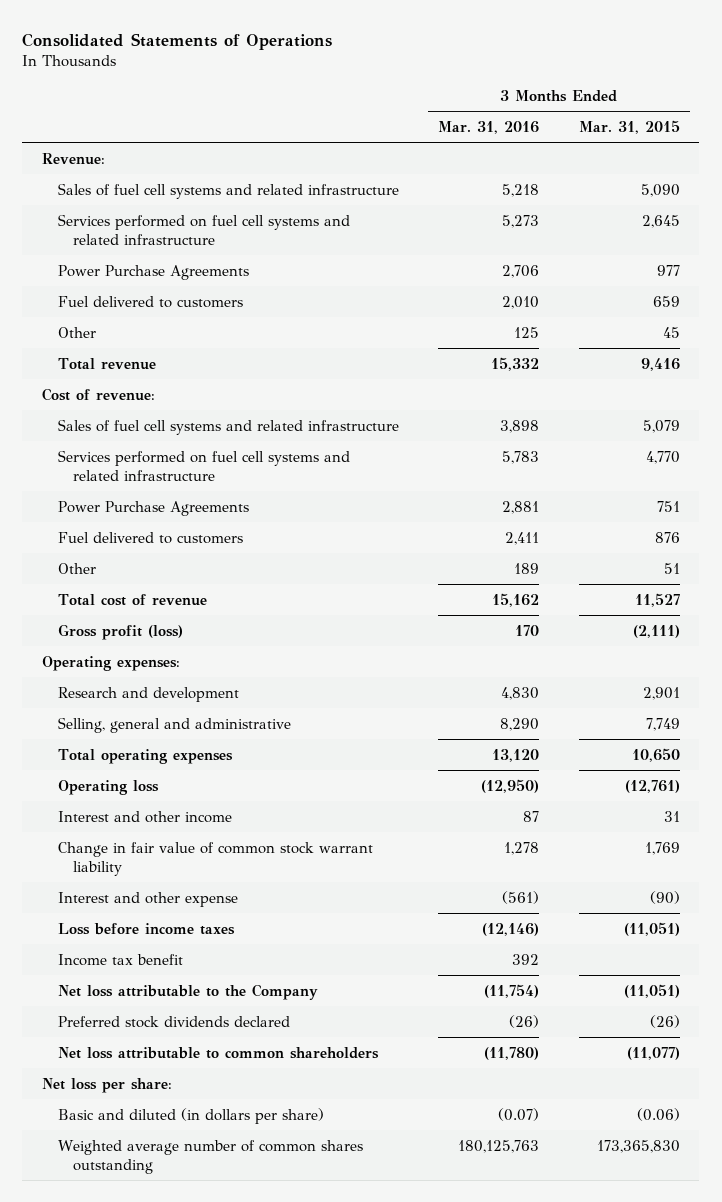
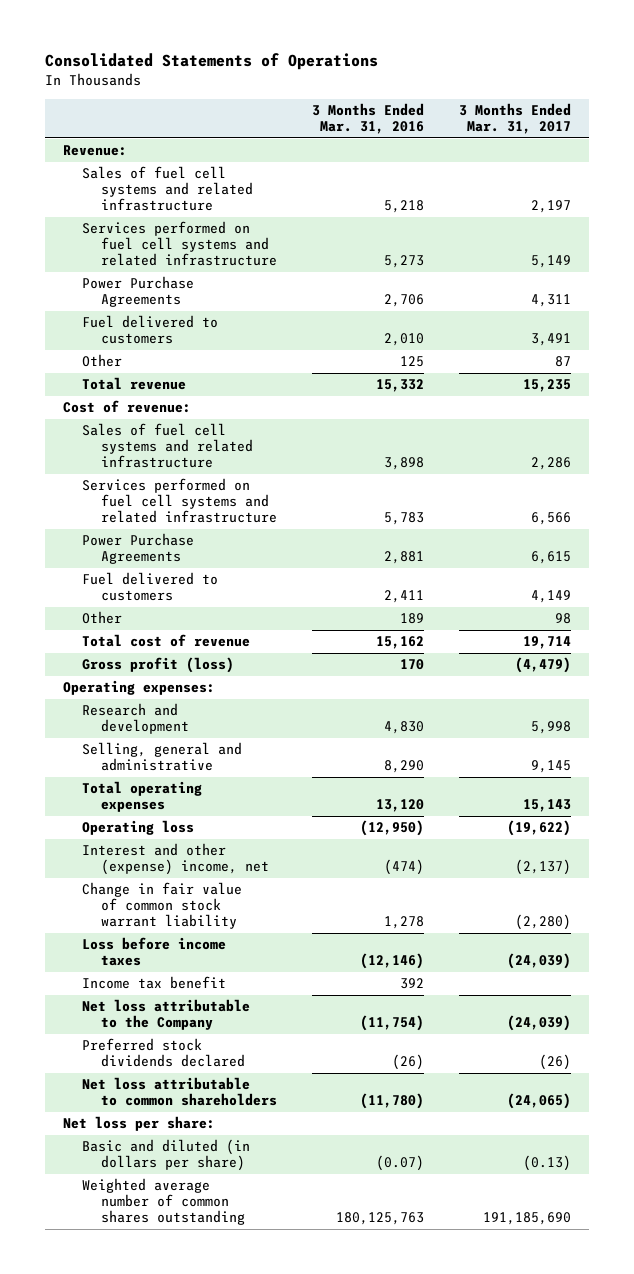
- | 3 Months Ended Mar. 31, 2016 | 3 Months Ended Mar. 31, 2015
+ | 3 Months Ended Mar. 31, 2016 | 3 Months Ended Mar. 31, 2017
- Interest and other income | 87 | 31
+ Interest and other (expense) income, net | (474) | (2,137)
- Interest and other expense | (561) | (90)

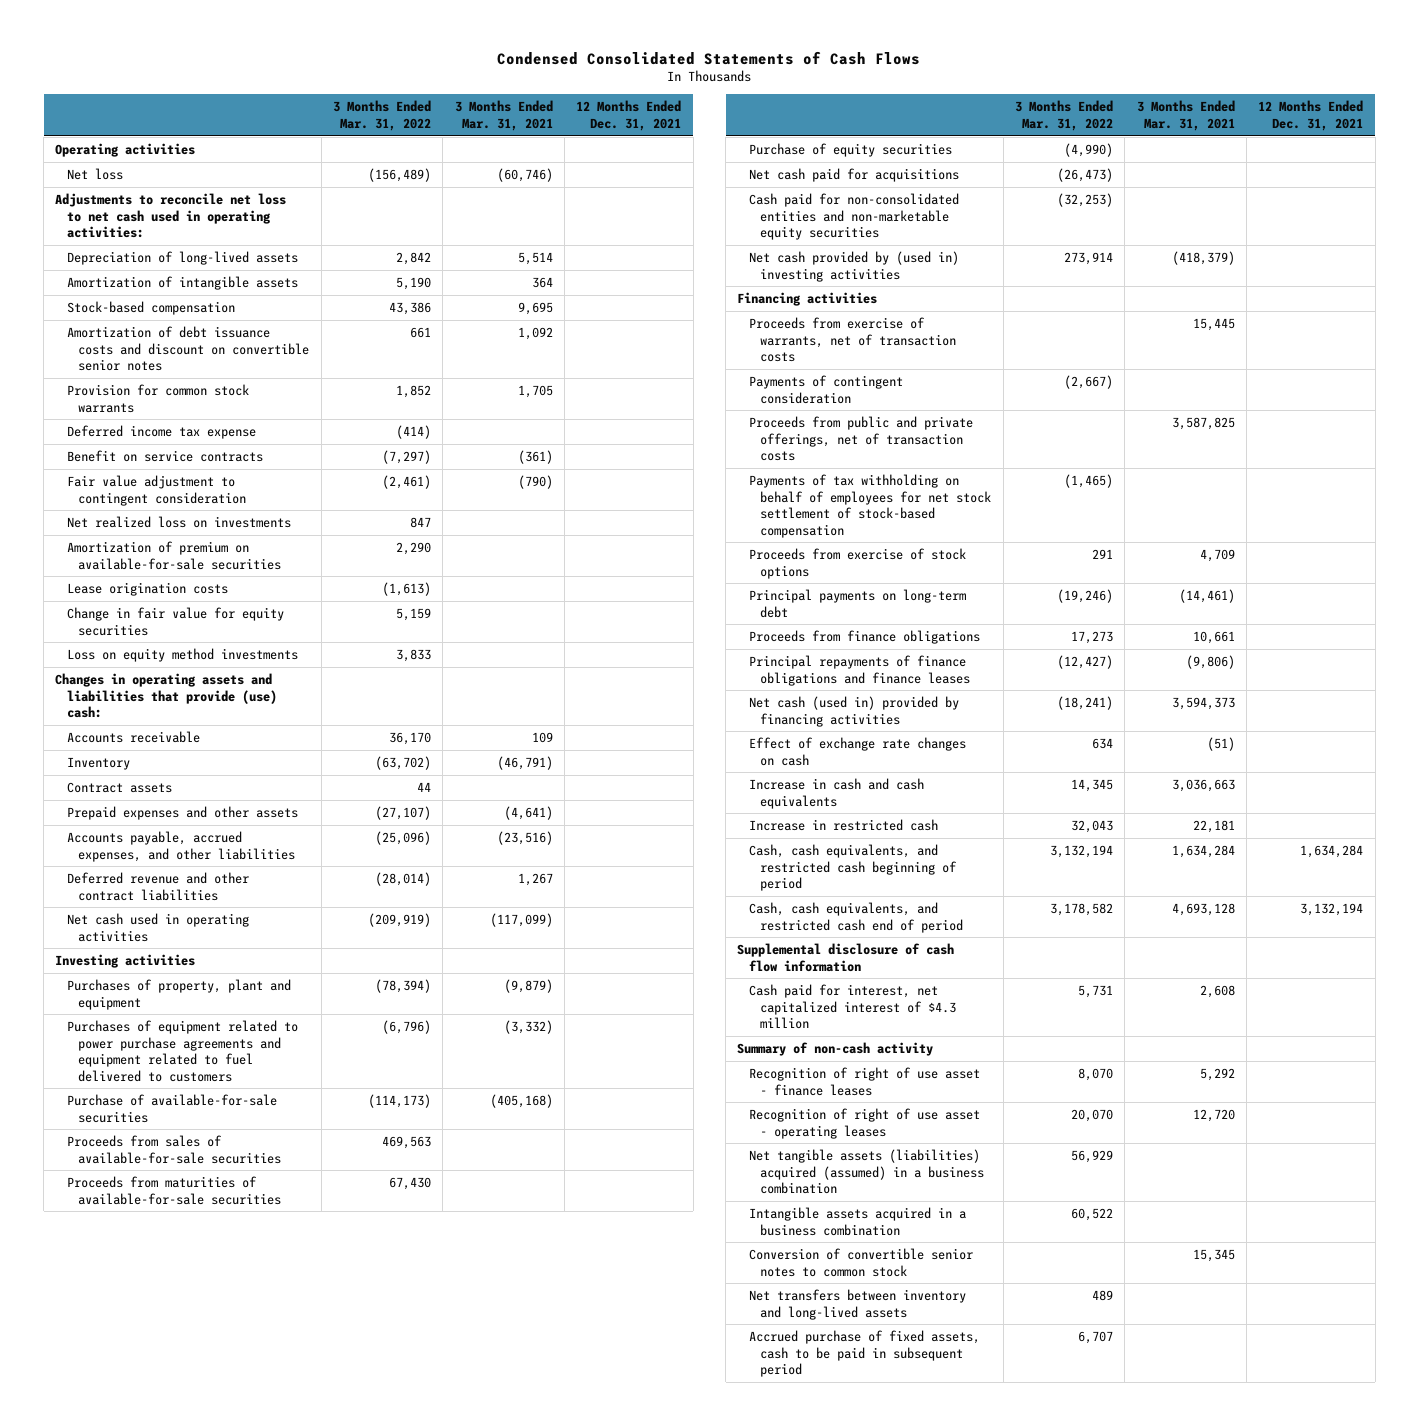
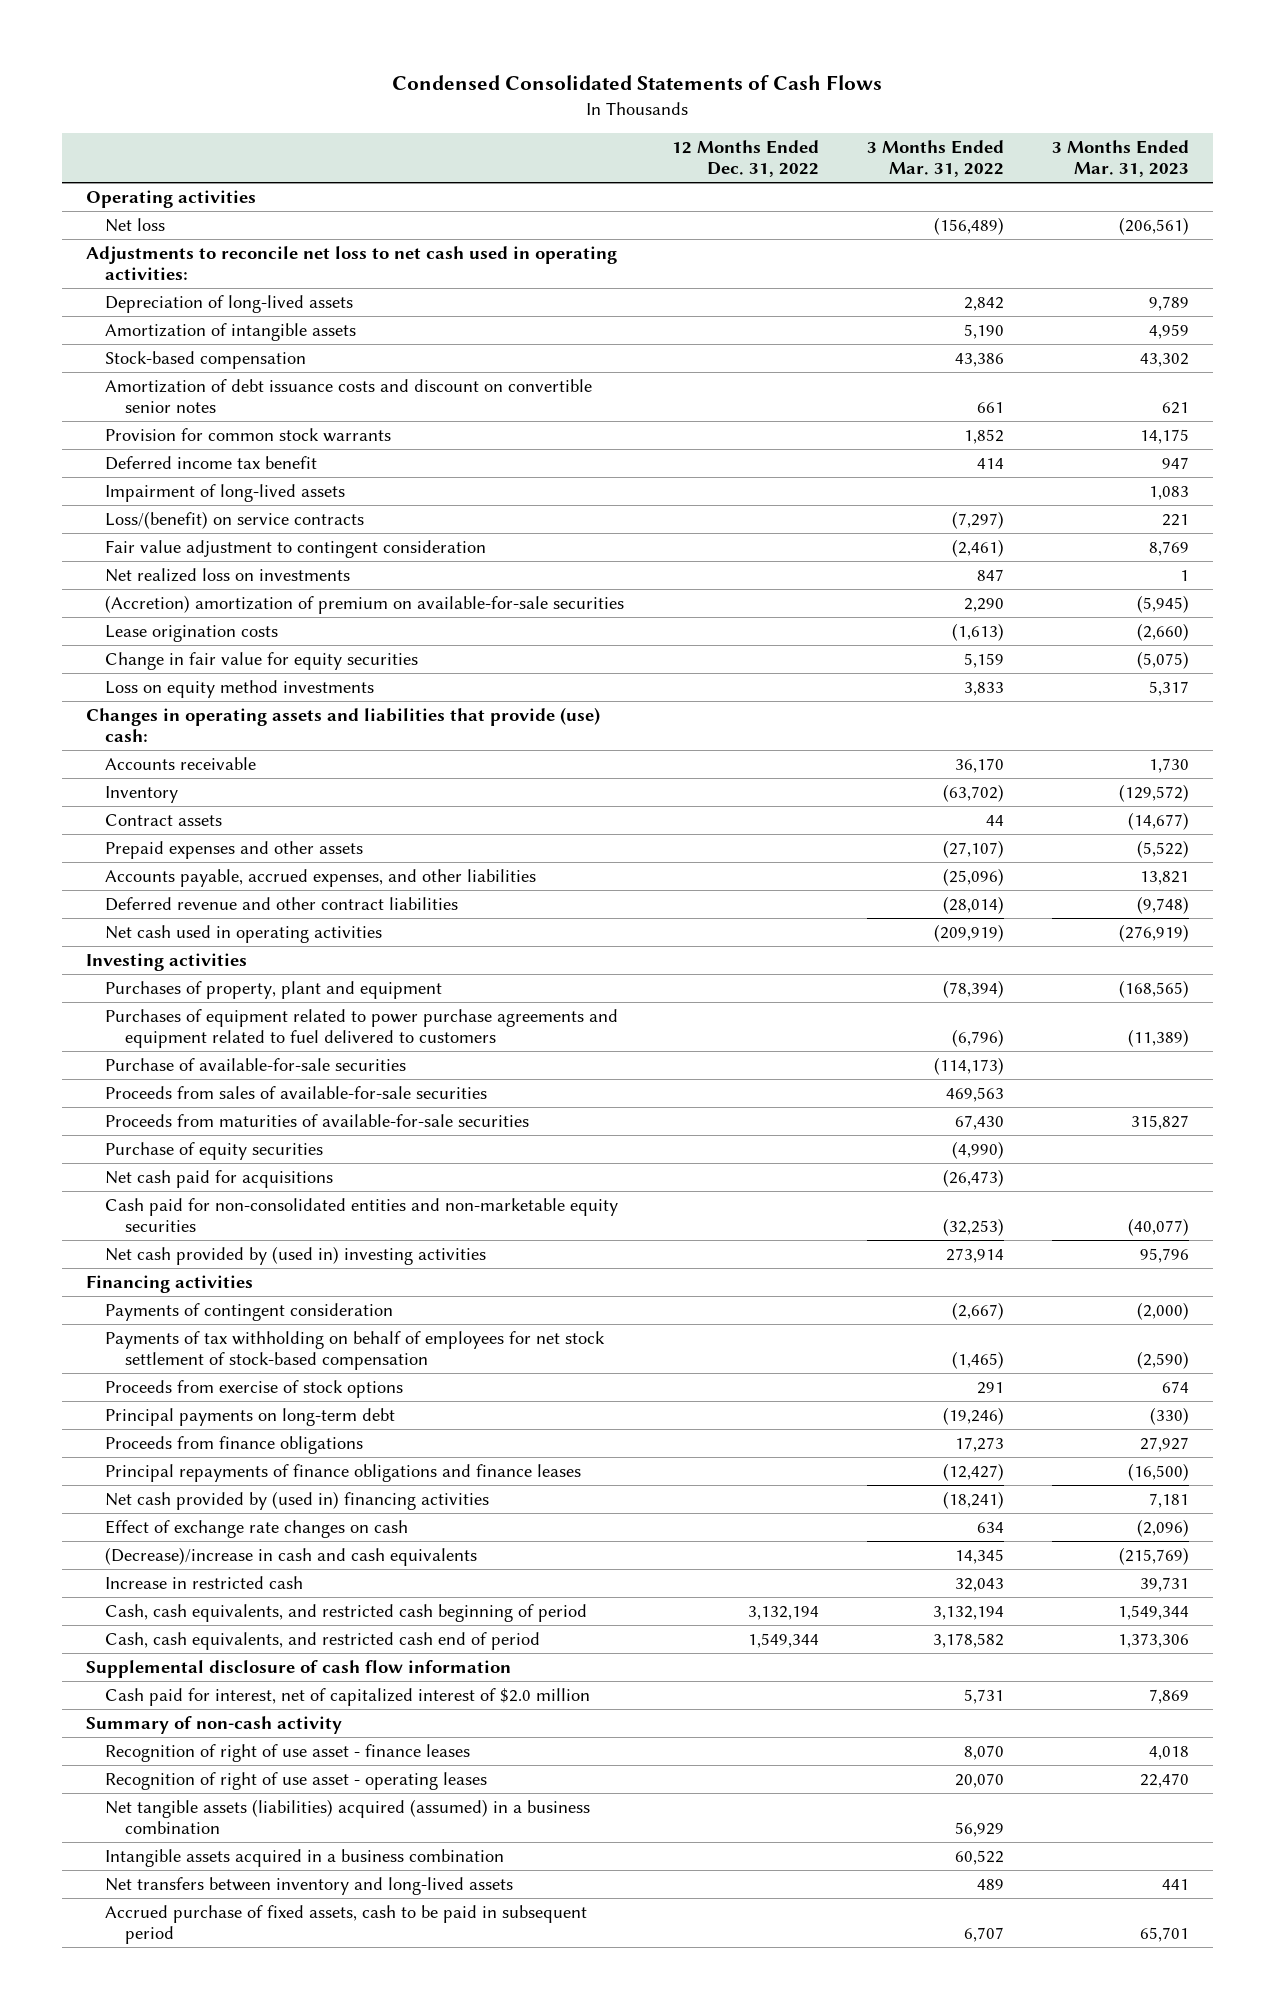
- | 3 Months Ended Mar. 31, 2022 | 3 Months Ended Mar. 31, 2021 | 12 Months Ended Dec. 31, 2021
+ | 12 Months Ended Dec. 31, 2022 | 3 Months Ended Mar. 31, 2022 | 3 Months Ended Mar. 31, 2023
- Deferred income tax expense | (414) | |
- Benefit on service contracts | (7,297) | (361) |
+ Deferred income tax benefit | | 414 | 947
+ Impairment of long-lived assets | | | 1,083
+ Loss/(benefit) on service contracts | | (7,297) | 221
- Amortization of premium on available-for-sale securities | 2,290 | |
+ (Accretion) amortization of premium on available-for-sale securities | | 2,290 | (5,945)
- Proceeds from exercise of warrants, net of transaction costs | | 15,445 |
- Proceeds from public and private offerings, net of transaction costs | | 3,587,825 |
- Net cash (used in) provided by financing activities | (18,241) | 3,594,373 |
+ Net cash provided by (used in) financing activities | | (18,241) | 7,181
- Increase in cash and cash equivalents | 14,345 | 3,036,663 |
+ (Decrease)/increase in cash and cash equivalents | | 14,345 | (215,769)
- Cash paid for interest, net capitalized interest of $4.3 million | 5,731 | 2,608 |
+ Cash paid for interest, net of capitalized interest of $2.0 million | | 5,731 | 7,869
- Conversion of convertible senior notes to common stock | | 15,345 |

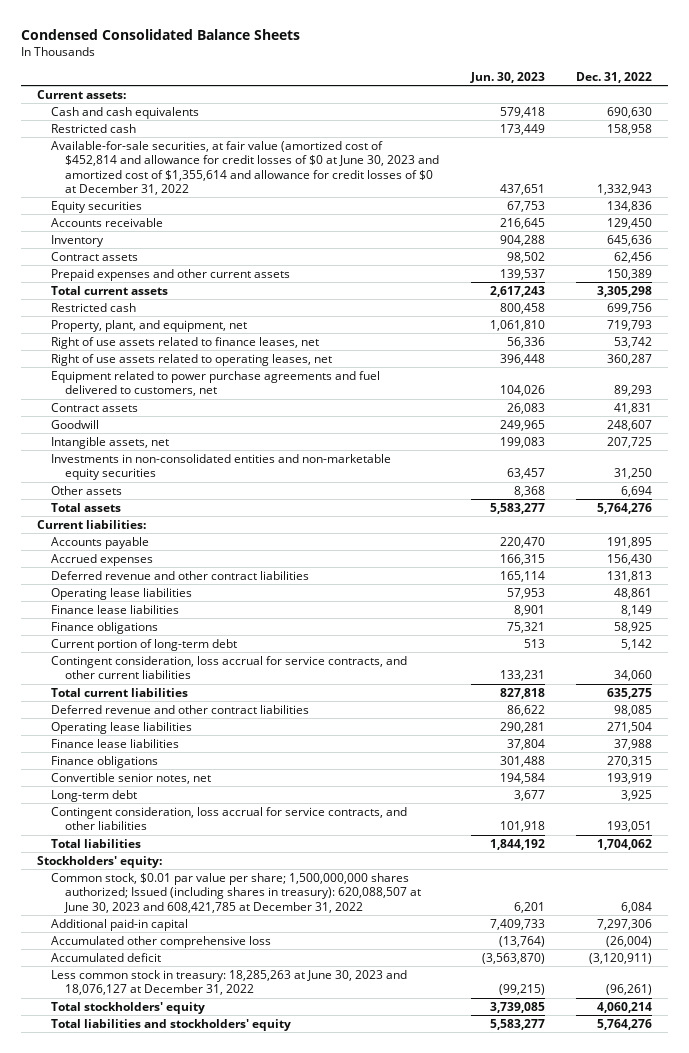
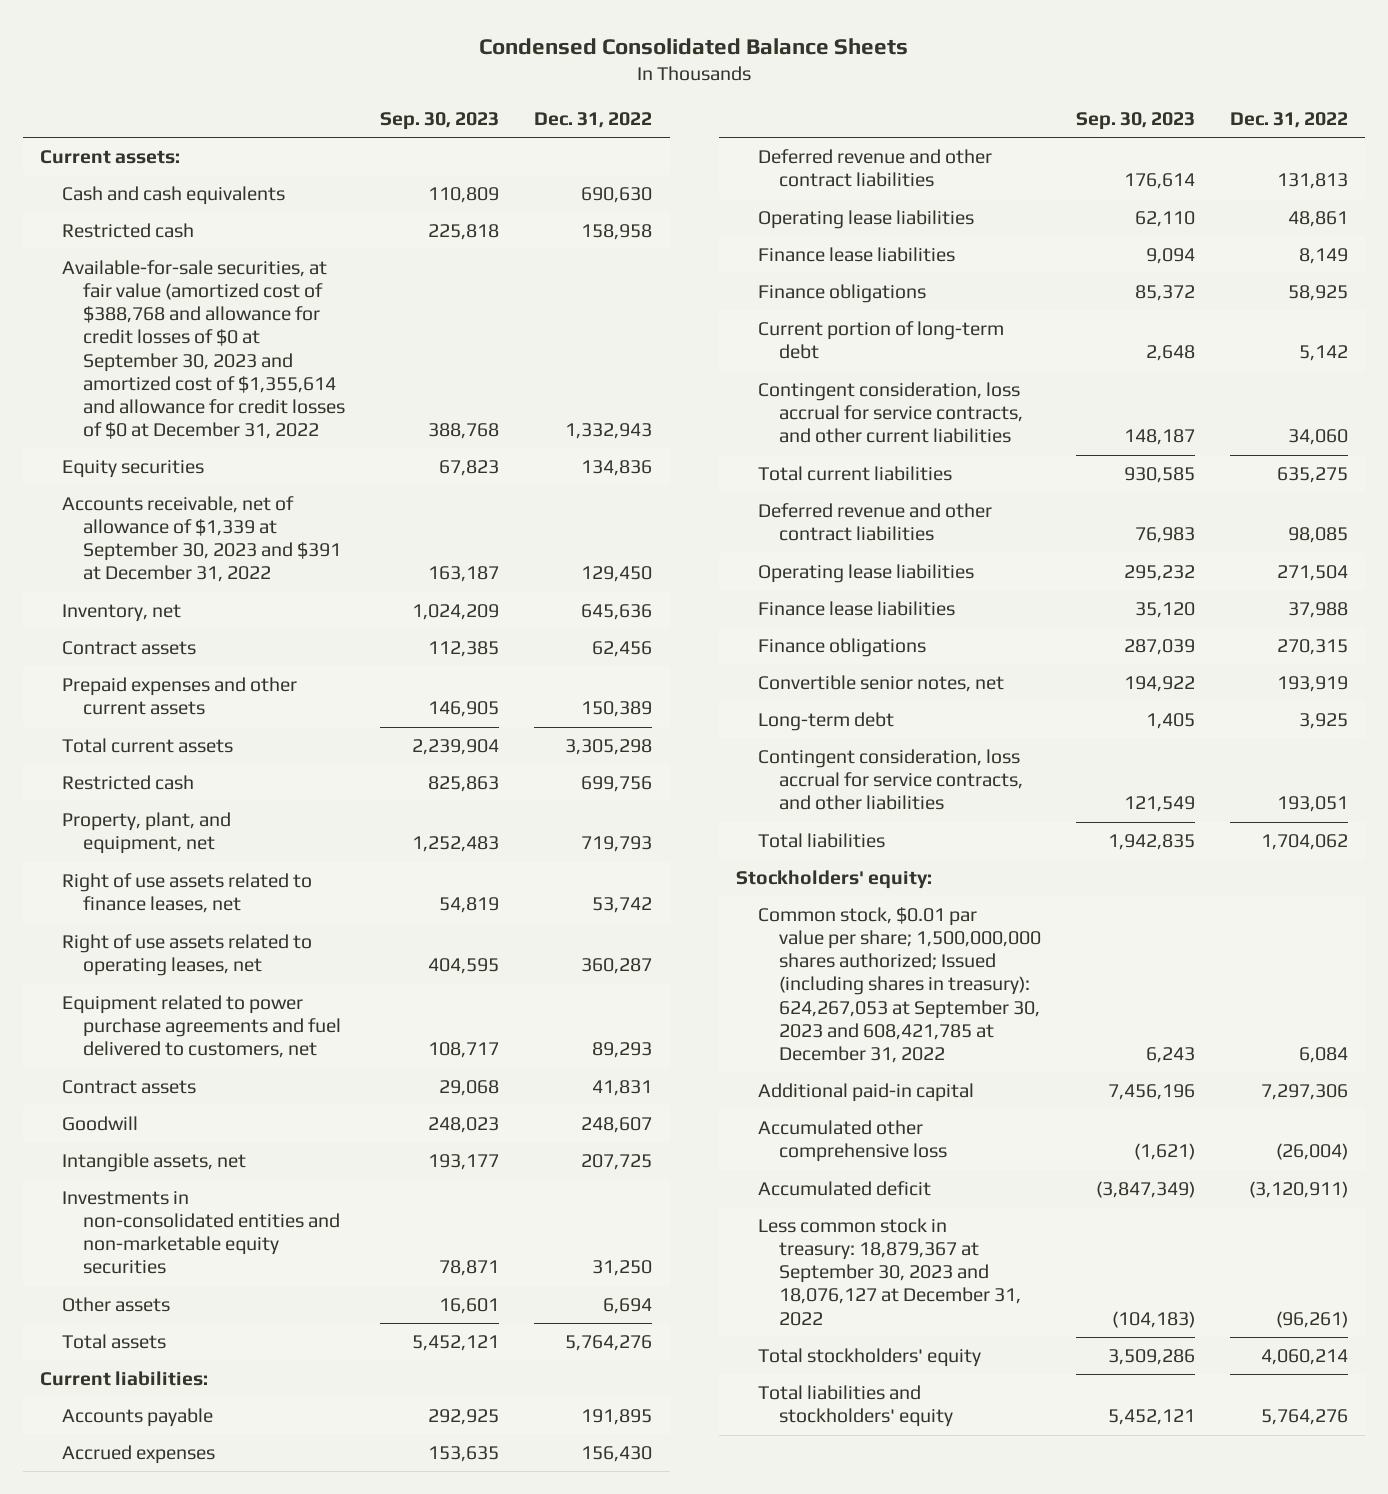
- | Jun. 30, 2023 | Dec. 31, 2022
+ | Sep. 30, 2023 | Dec. 31, 2022
- Available-for-sale securities, at fair value (amortized cost of $452,814 and allowance for credit losses of $0 at June 30, 2023 and amortized cost of $1,355,614 and allowance for credit losses of $0 at December 31, 2022 | 437,651 | 1,332,943
+ Available-for-sale securities, at fair value (amortized cost of $388,768 and allowance for credit losses of $0 at September 30, 2023 and amortized cost of $1,355,614 and allowance for credit losses of $0 at December 31, 2022 | 388,768 | 1,332,943
- Accounts receivable | 216,645 | 129,450
- Inventory | 904,288 | 645,636
+ Accounts receivable, net of allowance of $1,339 at September 30, 2023 and $391 at December 31, 2022 | 163,187 | 129,450
+ Inventory, net | 1,024,209 | 645,636
- Common stock, $0.01 par value per share; 1,500,000,000 shares authorized; Issued (including shares in treasury): 620,088,507 at June 30, 2023 and 608,421,785 at December 31, 2022 | 6,201 | 6,084
+ Common stock, $0.01 par value per share; 1,500,000,000 shares authorized; Issued (including shares in treasury): 624,267,053 at September 30, 2023 and 608,421,785 at December 31, 2022 | 6,243 | 6,084
- Less common stock in treasury: 18,285,263 at June 30, 2023 and 18,076,127 at December 31, 2022 | (99,215) | (96,261)
+ Less common stock in treasury: 18,879,367 at September 30, 2023 and 18,076,127 at December 31, 2022 | (104,183) | (96,261)

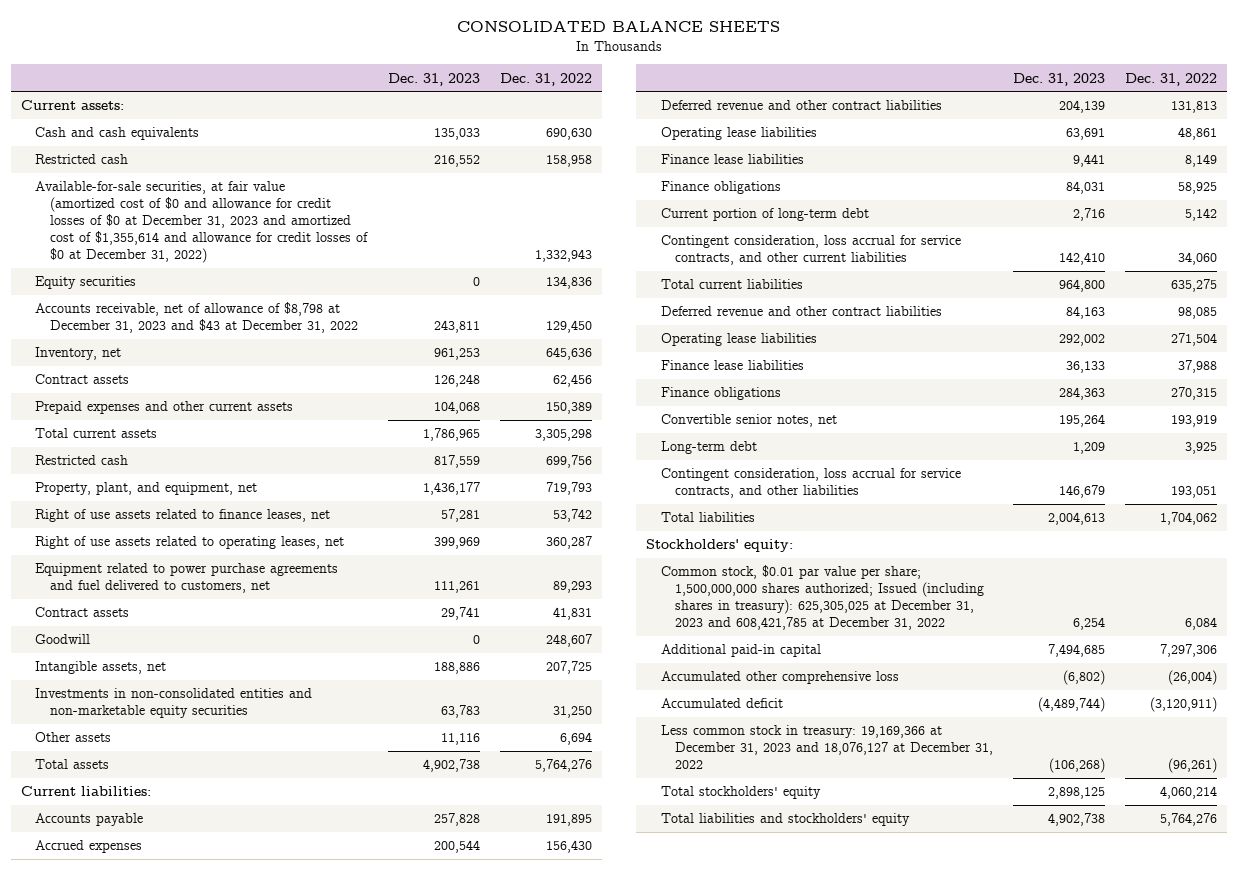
- Condensed Consolidated Balance Sheets
+ CONSOLIDATED BALANCE SHEETS
- | Sep. 30, 2023 | Dec. 31, 2022
+ | Dec. 31, 2023 | Dec. 31, 2022
- Available-for-sale securities, at fair value (amortized cost of $388,768 and allowance for credit losses of $0 at September 30, 2023 and amortized cost of $1,355,614 and allowance for credit losses of $0 at December 31, 2022 | 388,768 | 1,332,943
+ Available-for-sale securities, at fair value (amortized cost of $0 and allowance for credit losses of $0 at December 31, 2023 and amortized cost of $1,355,614 and allowance for credit losses of $0 at December 31, 2022) | | 1,332,943
- Accounts receivable, net of allowance of $1,339 at September 30, 2023 and $391 at December 31, 2022 | 163,187 | 129,450
+ Accounts receivable, net of allowance of $8,798 at December 31, 2023 and $43 at December 31, 2022 | 243,811 | 129,450
- Common stock, $0.01 par value per share; 1,500,000,000 shares authorized; Issued (including shares in treasury): 624,267,053 at September 30, 2023 and 608,421,785 at December 31, 2022 | 6,243 | 6,084
+ Common stock, $0.01 par value per share; 1,500,000,000 shares authorized; Issued (including shares in treasury): 625,305,025 at December 31, 2023 and 608,421,785 at December 31, 2022 | 6,254 | 6,084
- Less common stock in treasury: 18,879,367 at September 30, 2023 and 18,076,127 at December 31, 2022 | (104,183) | (96,261)
+ Less common stock in treasury: 19,169,366 at December 31, 2023 and 18,076,127 at December 31, 2022 | (106,268) | (96,261)

